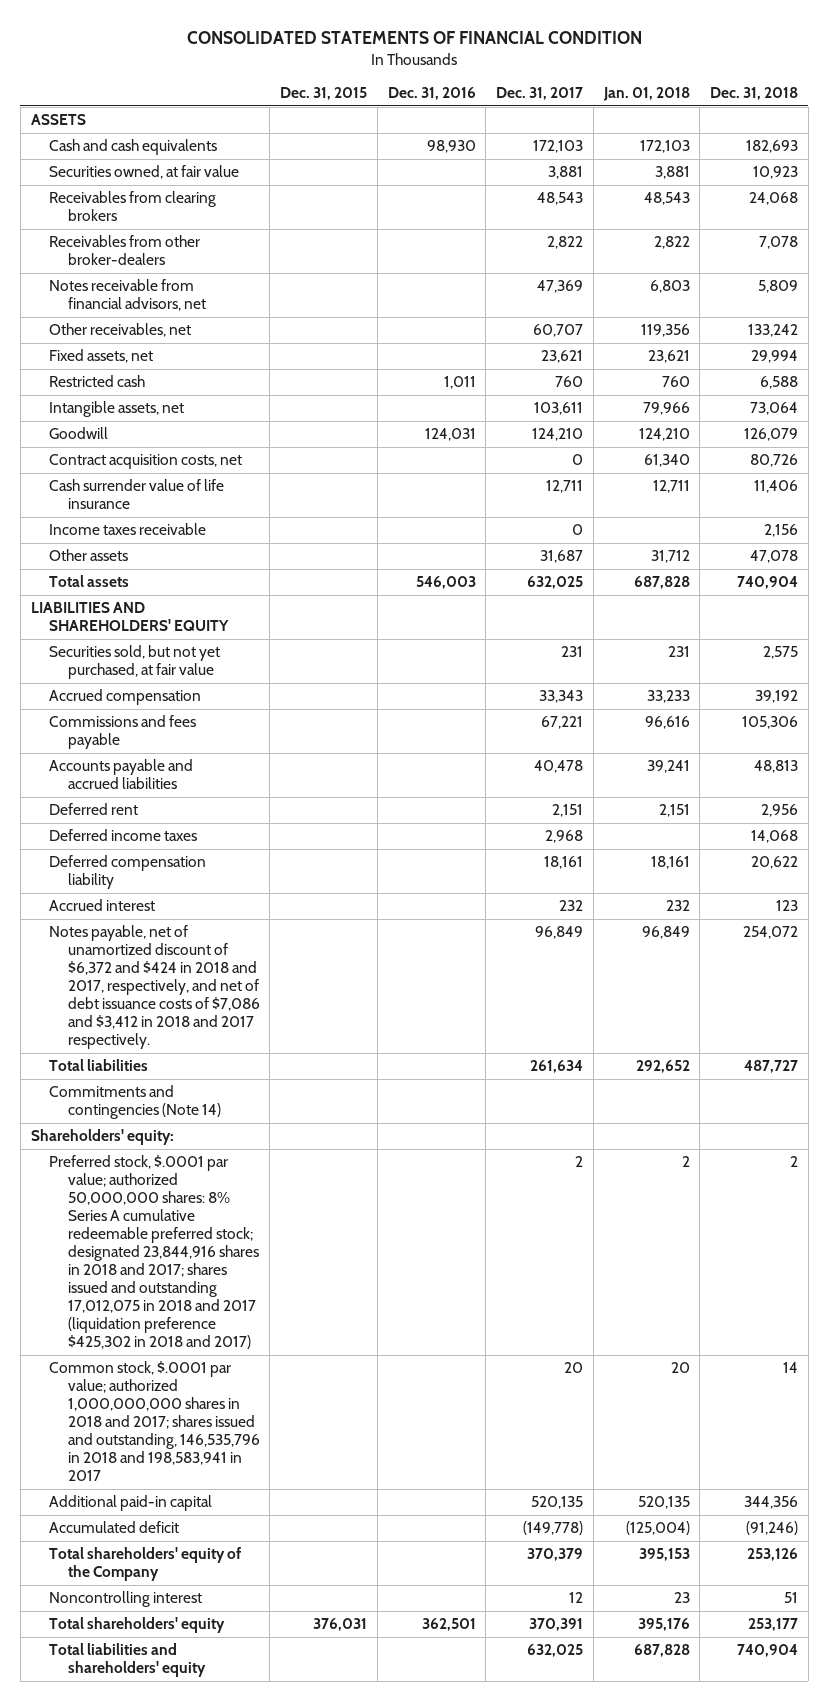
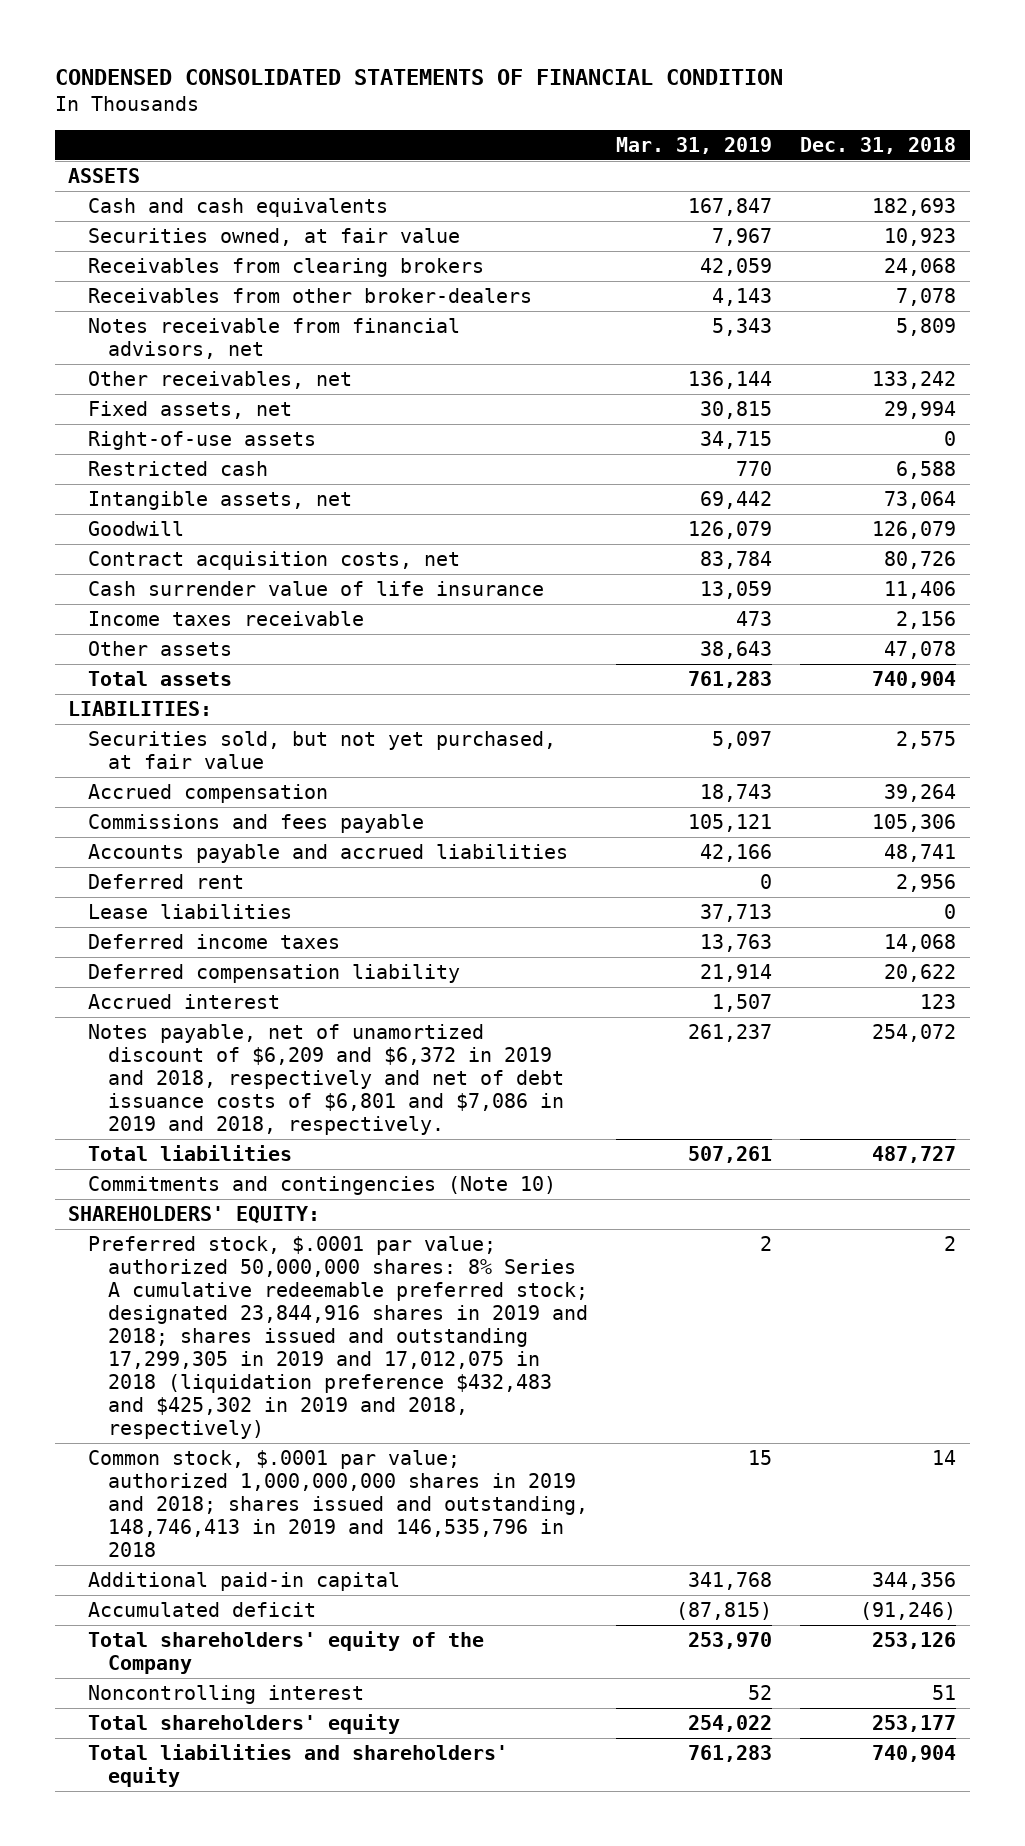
- CONSOLIDATED STATEMENTS OF FINANCIAL CONDITION
+ CONDENSED CONSOLIDATED STATEMENTS OF FINANCIAL CONDITION
- | Dec. 31, 2015 | Dec. 31, 2016 | Dec. 31, 2017 | Jan. 01, 2018 | Dec. 31, 2018
+ | Mar. 31, 2019 | Dec. 31, 2018
+ Right-of-use assets | 34,715 | 0
- LIABILITIES AND SHAREHOLDERS' EQUITY
+ LIABILITIES:
- Accrued compensation | | | 33,343 | 33,233 | 39,192
+ Accrued compensation | 18,743 | 39,264
- Accounts payable and accrued liabilities | | | 40,478 | 39,241 | 48,813
+ Accounts payable and accrued liabilities | 42,166 | 48,741
+ Lease liabilities | 37,713 | 0
- Notes payable, net of unamortized discount of $6,372 and $424 in 2018 and 2017, respectively, and net of debt issuance costs of $7,086 and $3,412 in 2018 and 2017 respectively. | | | 96,849 | 96,849 | 254,072
+ Notes payable, net of unamortized discount of $6,209 and $6,372 in 2019 and 2018, respectively and net of debt issuance costs of $6,801 and $7,086 in 2019 and 2018, respectively. | 261,237 | 254,072
- Commitments and contingencies (Note 14)
- Shareholders' equity:
- Preferred stock, $.0001 par value; authorized 50,000,000 shares: 8% Series A cumulative redeemable preferred stock; designated 23,844,916 shares in 2018 and 2017; shares issued and outstanding 17,012,075 in 2018 and 2017 (liquidation preference $425,302 in 2018 and 2017) | | | 2 | 2 | 2
- Common stock, $.0001 par value; authorized 1,000,000,000 shares in 2018 and 2017; shares issued and outstanding, 146,535,796 in 2018 and 198,583,941 in 2017 | | | 20 | 20 | 14
+ Commitments and contingencies (Note 10)
+ SHAREHOLDERS' EQUITY:
+ Preferred stock, $.0001 par value; authorized 50,000,000 shares: 8% Series A cumulative redeemable preferred stock; designated 23,844,916 shares in 2019 and 2018; shares issued and outstanding 17,299,305 in 2019 and 17,012,075 in 2018 (liquidation preference $432,483 and $425,302 in 2019 and 2018, respectively) | 2 | 2
+ Common stock, $.0001 par value; authorized 1,000,000,000 shares in 2019 and 2018; shares issued and outstanding, 148,746,413 in 2019 and 146,535,796 in 2018 | 15 | 14

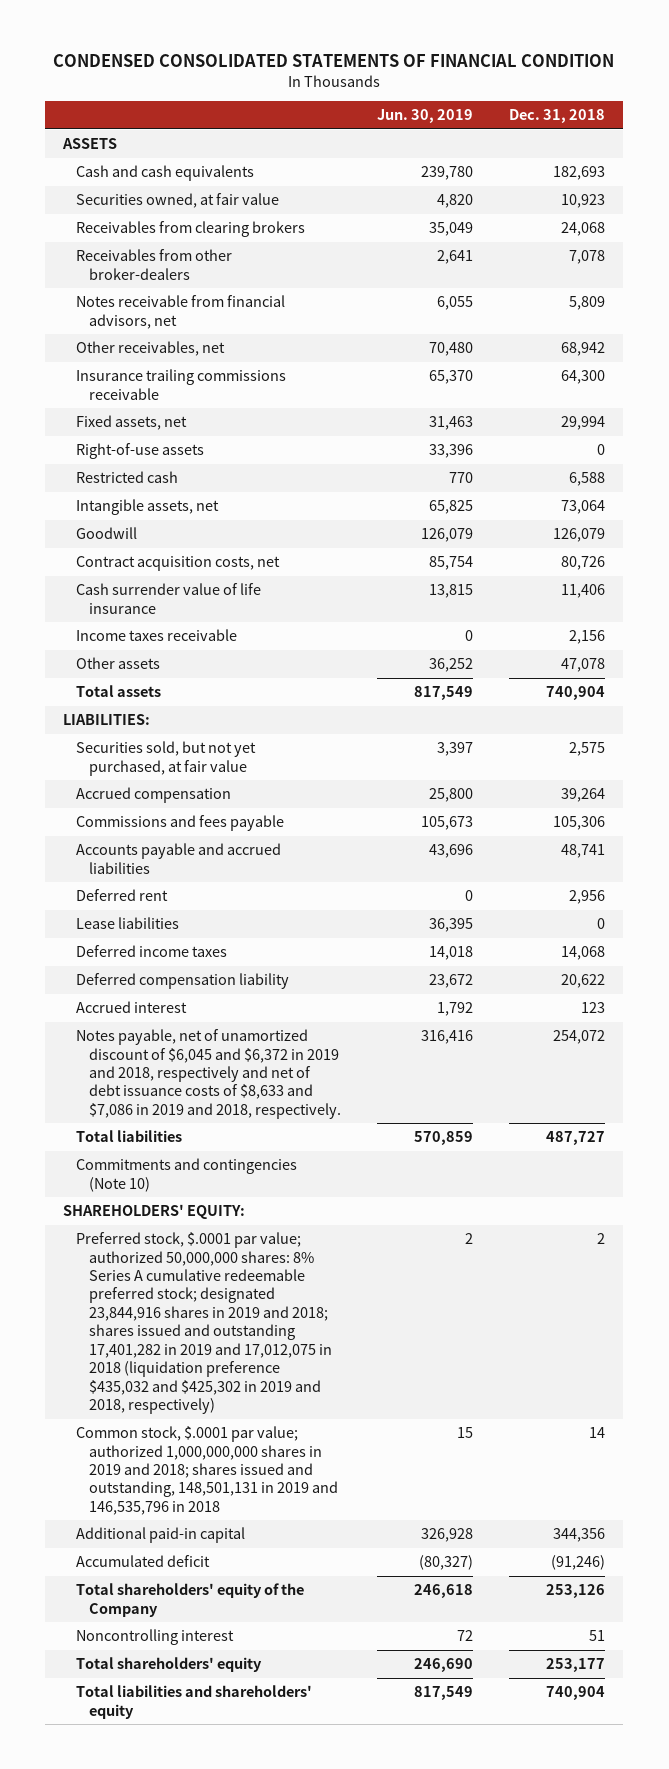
- | Mar. 31, 2019 | Dec. 31, 2018
+ | Jun. 30, 2019 | Dec. 31, 2018
- Other receivables, net | 136,144 | 133,242
+ Other receivables, net | 70,480 | 68,942
+ Insurance trailing commissions receivable | 65,370 | 64,300
- Notes payable, net of unamortized discount of $6,209 and $6,372 in 2019 and 2018, respectively and net of debt issuance costs of $6,801 and $7,086 in 2019 and 2018, respectively. | 261,237 | 254,072
+ Notes payable, net of unamortized discount of $6,045 and $6,372 in 2019 and 2018, respectively and net of debt issuance costs of $8,633 and $7,086 in 2019 and 2018, respectively. | 316,416 | 254,072
- Preferred stock, $.0001 par value; authorized 50,000,000 shares: 8% Series A cumulative redeemable preferred stock; designated 23,844,916 shares in 2019 and 2018; shares issued and outstanding 17,299,305 in 2019 and 17,012,075 in 2018 (liquidation preference $432,483 and $425,302 in 2019 and 2018, respectively) | 2 | 2
- Common stock, $.0001 par value; authorized 1,000,000,000 shares in 2019 and 2018; shares issued and outstanding, 148,746,413 in 2019 and 146,535,796 in 2018 | 15 | 14
+ Preferred stock, $.0001 par value; authorized 50,000,000 shares: 8% Series A cumulative redeemable preferred stock; designated 23,844,916 shares in 2019 and 2018; shares issued and outstanding 17,401,282 in 2019 and 17,012,075 in 2018 (liquidation preference $435,032 and $425,302 in 2019 and 2018, respectively) | 2 | 2
+ Common stock, $.0001 par value; authorized 1,000,000,000 shares in 2019 and 2018; shares issued and outstanding, 148,501,131 in 2019 and 146,535,796 in 2018 | 15 | 14

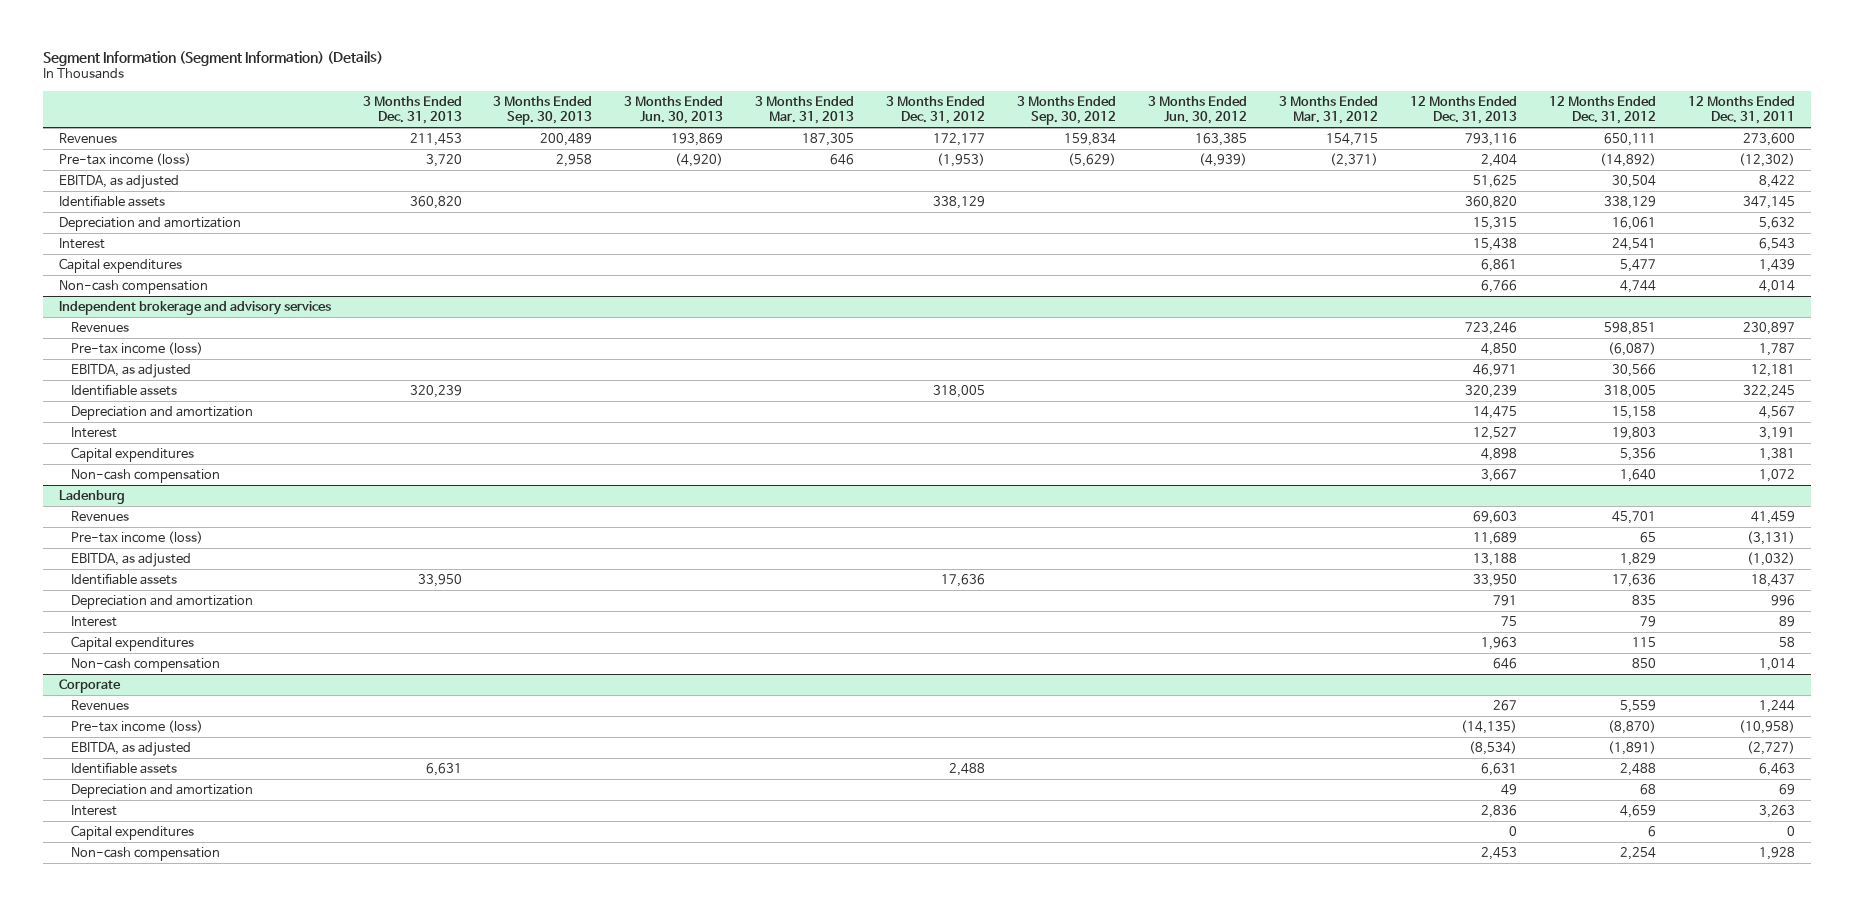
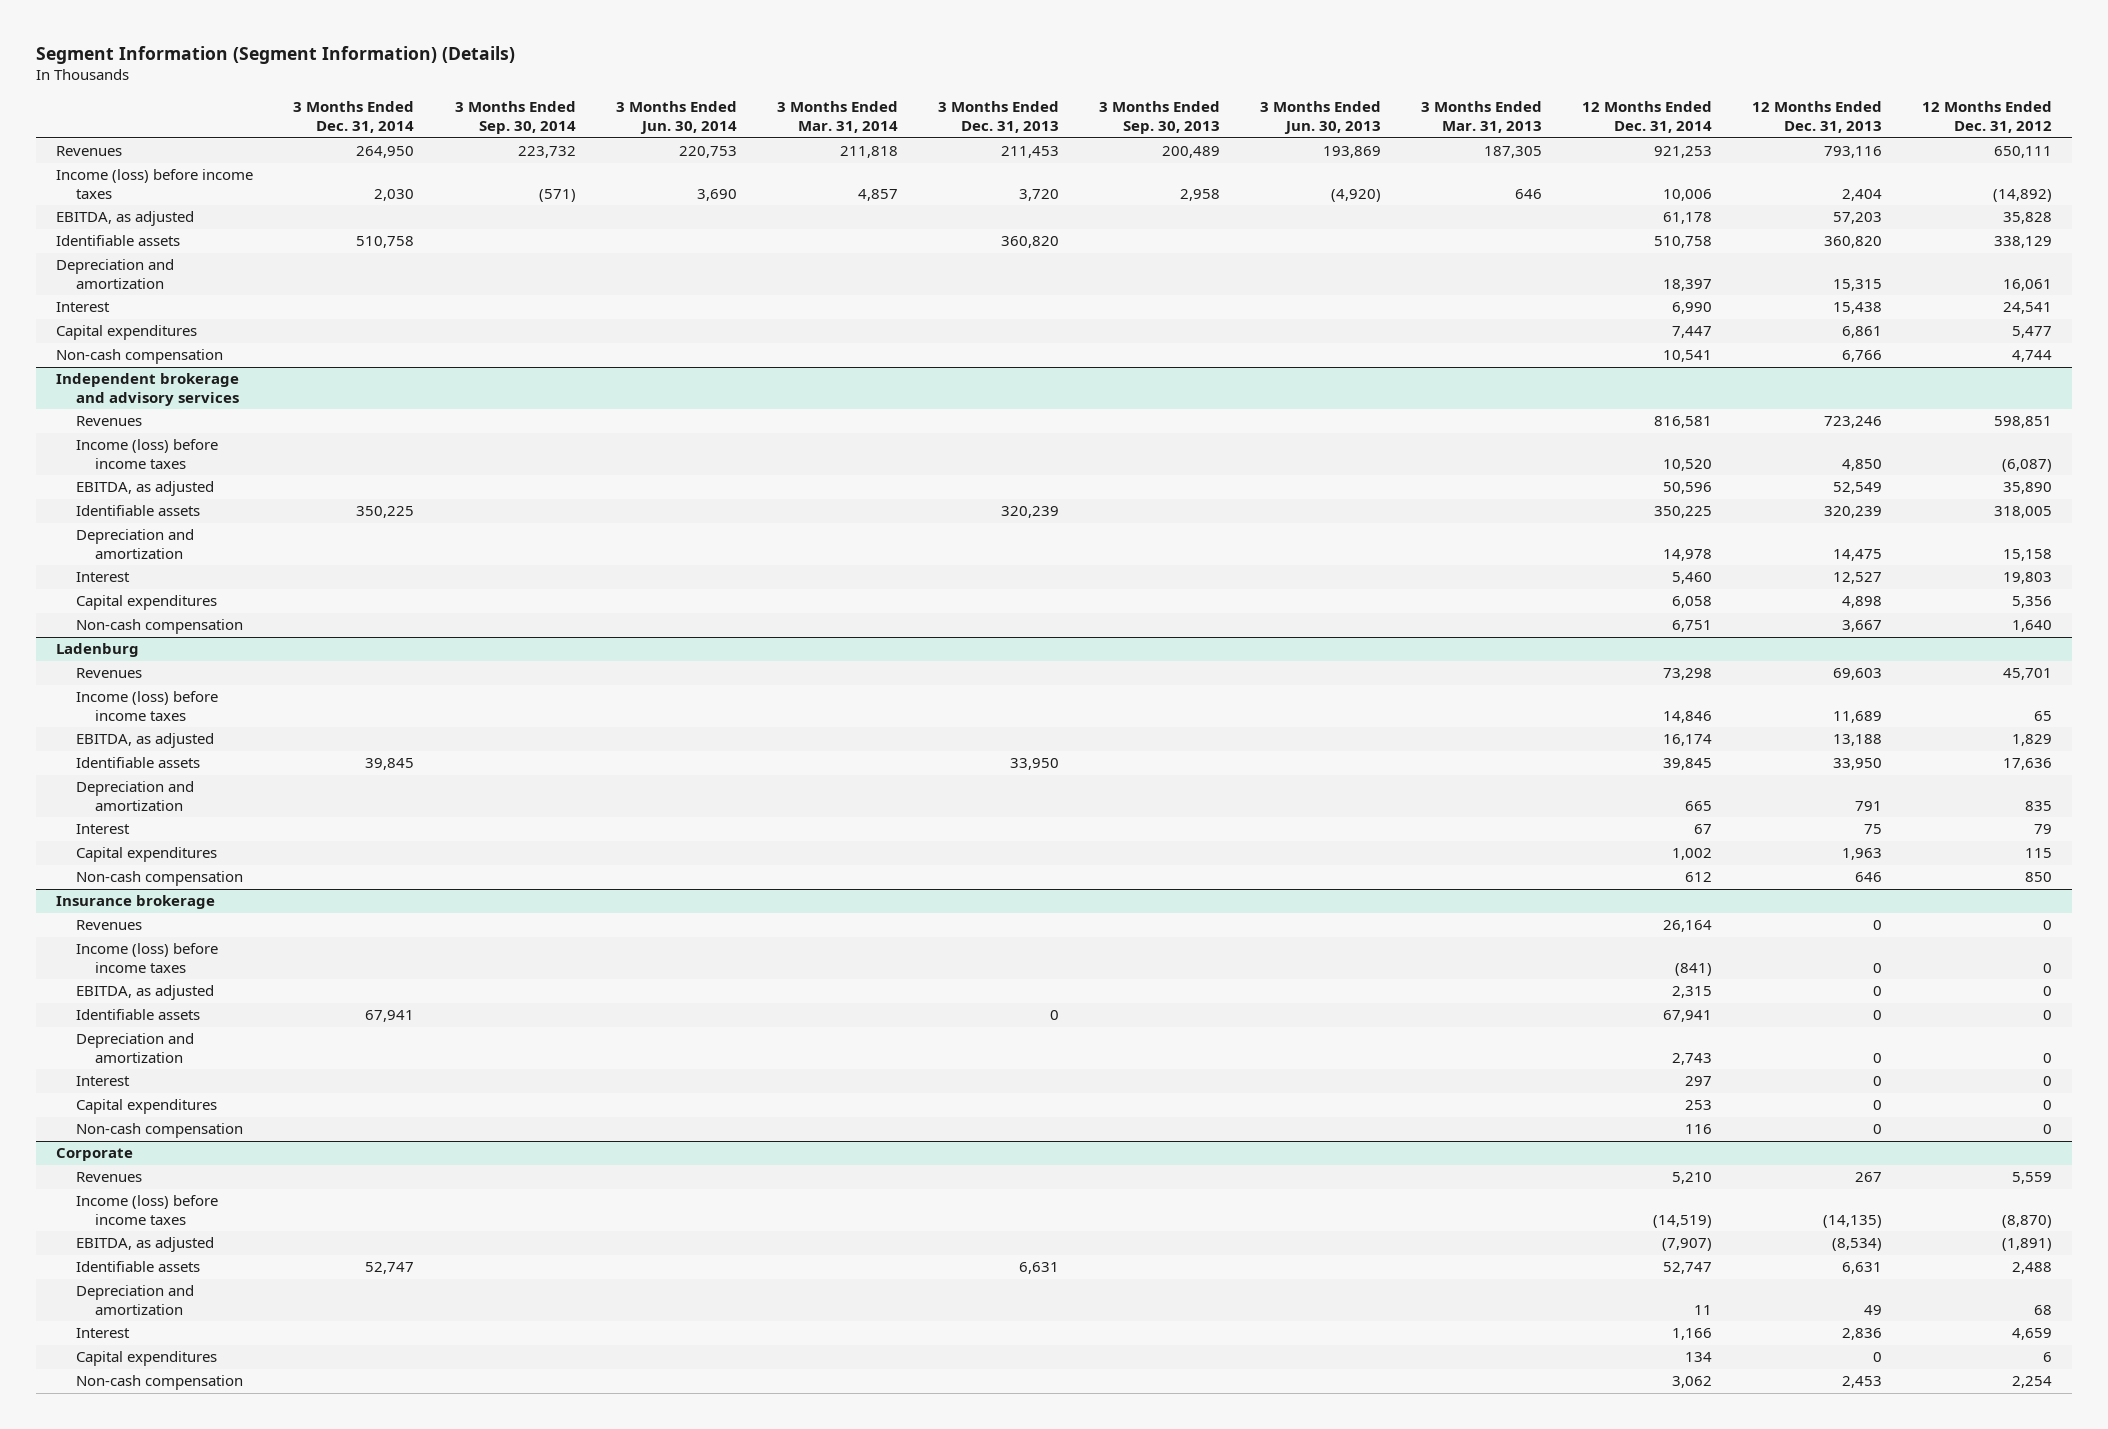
- | 3 Months Ended Dec. 31, 2013 | 3 Months Ended Sep. 30, 2013 | 3 Months Ended Jun. 30, 2013 | 3 Months Ended Mar. 31, 2013 | 3 Months Ended Dec. 31, 2012 | 3 Months Ended Sep. 30, 2012 | 3 Months Ended Jun. 30, 2012 | 3 Months Ended Mar. 31, 2012 | 12 Months Ended Dec. 31, 2013 | 12 Months Ended Dec. 31, 2012 | 12 Months Ended Dec. 31, 2011
+ | 3 Months Ended Dec. 31, 2014 | 3 Months Ended Sep. 30, 2014 | 3 Months Ended Jun. 30, 2014 | 3 Months Ended Mar. 31, 2014 | 3 Months Ended Dec. 31, 2013 | 3 Months Ended Sep. 30, 2013 | 3 Months Ended Jun. 30, 2013 | 3 Months Ended Mar. 31, 2013 | 12 Months Ended Dec. 31, 2014 | 12 Months Ended Dec. 31, 2013 | 12 Months Ended Dec. 31, 2012
- Pre-tax income (loss) | 3,720 | 2,958 | (4,920) | 646 | (1,953) | (5,629) | (4,939) | (2,371) | 2,404 | (14,892) | (12,302)
- EBITDA, as adjusted | | | | | | | | | 51,625 | 30,504 | 8,422
+ Income (loss) before income taxes | 2,030 | (571) | 3,690 | 4,857 | 3,720 | 2,958 | (4,920) | 646 | 10,006 | 2,404 | (14,892)
+ EBITDA, as adjusted | | | | | | | | | 61,178 | 57,203 | 35,828
@ Independent brokerage and advisory services
- Pre-tax income (loss) | | | | | | | | | 4,850 | (6,087) | 1,787
- EBITDA, as adjusted | | | | | | | | | 46,971 | 30,566 | 12,181
+ Income (loss) before income taxes | | | | | | | | | 10,520 | 4,850 | (6,087)
+ EBITDA, as adjusted | | | | | | | | | 50,596 | 52,549 | 35,890
@ Ladenburg
- Pre-tax income (loss) | | | | | | | | | 11,689 | 65 | (3,131)
+ Income (loss) before income taxes | | | | | | | | | 14,846 | 11,689 | 65
+ Insurance brokerage
+ Revenues | | | | | | | | | 26,164 | 0 | 0
+ Income (loss) before income taxes | | | | | | | | | (841) | 0 | 0
+ EBITDA, as adjusted | | | | | | | | | 2,315 | 0 | 0
+ Identifiable assets | 67,941 | | | | 0 | | | | 67,941 | 0 | 0
+ Depreciation and amortization | | | | | | | | | 2,743 | 0 | 0
+ Interest | | | | | | | | | 297 | 0 | 0
+ Capital expenditures | | | | | | | | | 253 | 0 | 0
+ Non-cash compensation | | | | | | | | | 116 | 0 | 0
@ Corporate
- Pre-tax income (loss) | | | | | | | | | (14,135) | (8,870) | (10,958)
+ Income (loss) before income taxes | | | | | | | | | (14,519) | (14,135) | (8,870)

